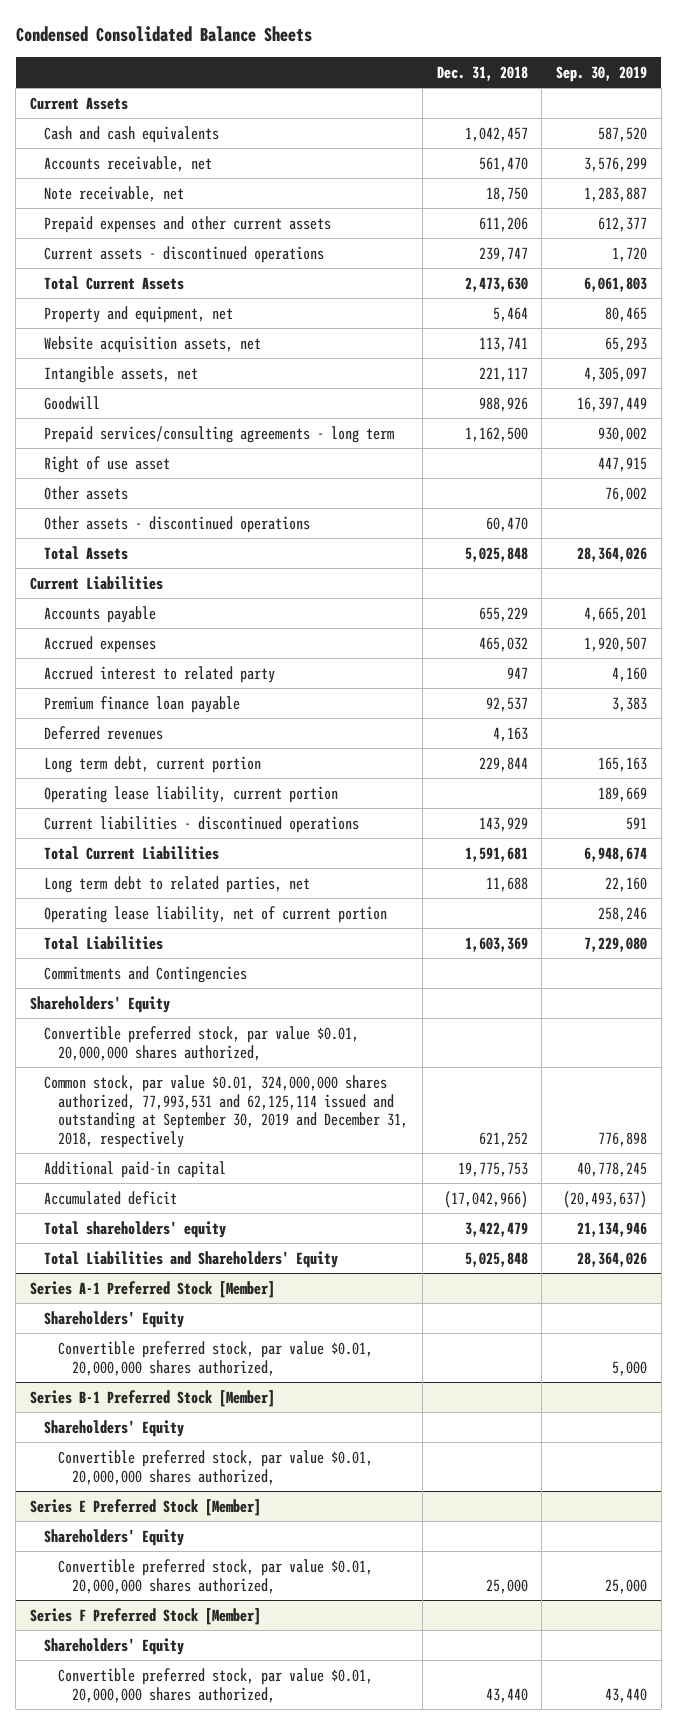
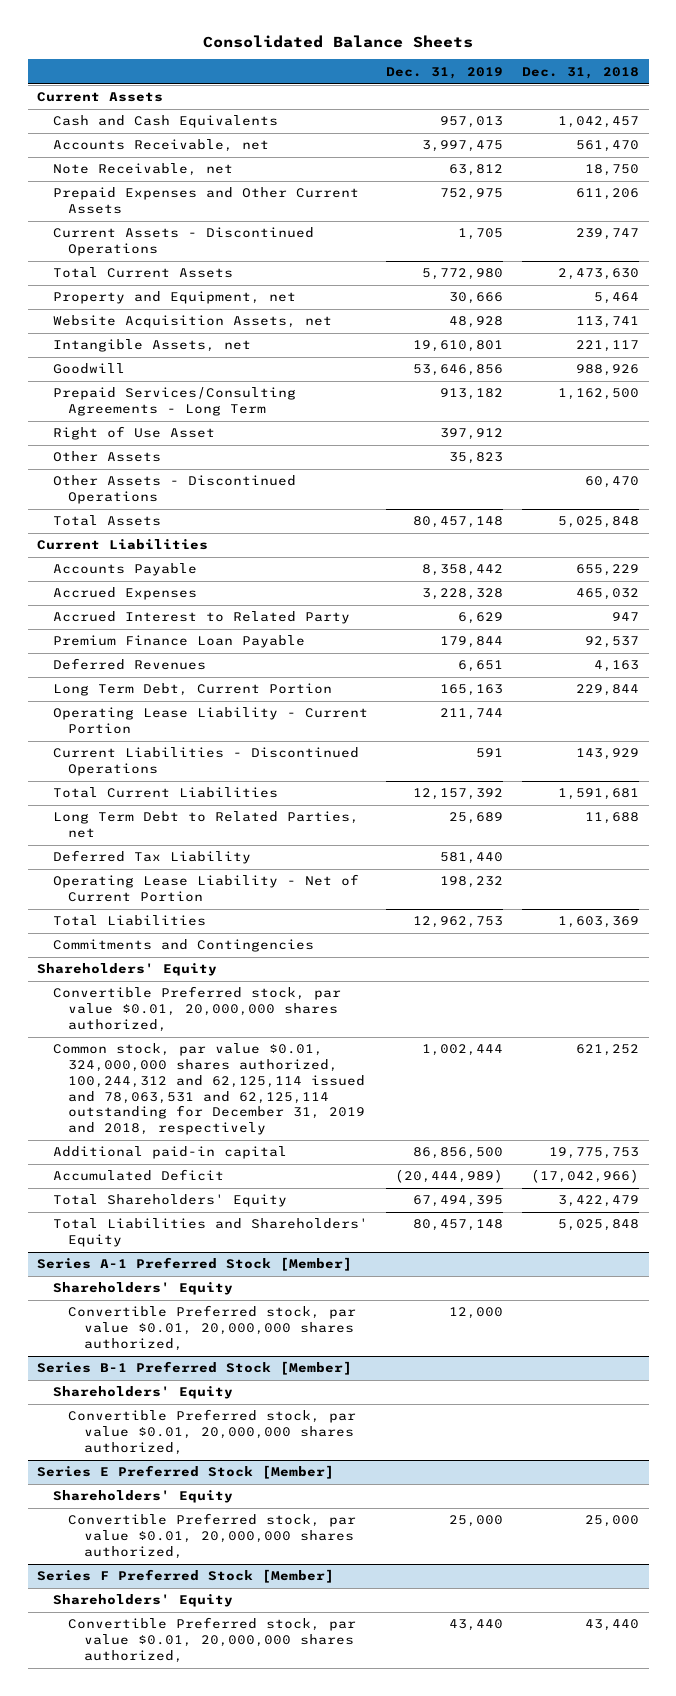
- Condensed Consolidated Balance Sheets
+ Consolidated Balance Sheets
- | Dec. 31, 2018 | Sep. 30, 2019
+ | Dec. 31, 2019 | Dec. 31, 2018
- Cash and cash equivalents | 1,042,457 | 587,520
- Accounts receivable, net | 561,470 | 3,576,299
- Note receivable, net | 18,750 | 1,283,887
- Prepaid expenses and other current assets | 611,206 | 612,377
- Current assets - discontinued operations | 239,747 | 1,720
+ Cash and Cash Equivalents | 957,013 | 1,042,457
+ Accounts Receivable, net | 3,997,475 | 561,470
+ Note Receivable, net | 63,812 | 18,750
+ Prepaid Expenses and Other Current Assets | 752,975 | 611,206
+ Current Assets - Discontinued Operations | 1,705 | 239,747
- Property and equipment, net | 5,464 | 80,465
- Website acquisition assets, net | 113,741 | 65,293
- Intangible assets, net | 221,117 | 4,305,097
+ Property and Equipment, net | 30,666 | 5,464
+ Website Acquisition Assets, net | 48,928 | 113,741
+ Intangible Assets, net | 19,610,801 | 221,117
- Prepaid services/consulting agreements - long term | 1,162,500 | 930,002
- Right of use asset | | 447,915
- Other assets | | 76,002
- Other assets - discontinued operations | 60,470 |
+ Prepaid Services/Consulting Agreements - Long Term | 913,182 | 1,162,500
+ Right of Use Asset | 397,912 |
+ Other Assets | 35,823 |
+ Other Assets - Discontinued Operations | | 60,470
- Accounts payable | 655,229 | 4,665,201
- Accrued expenses | 465,032 | 1,920,507
- Accrued interest to related party | 947 | 4,160
- Premium finance loan payable | 92,537 | 3,383
- Deferred revenues | 4,163 |
- Long term debt, current portion | 229,844 | 165,163
- Operating lease liability, current portion | | 189,669
- Current liabilities - discontinued operations | 143,929 | 591
+ Accounts Payable | 8,358,442 | 655,229
+ Accrued Expenses | 3,228,328 | 465,032
+ Accrued Interest to Related Party | 6,629 | 947
+ Premium Finance Loan Payable | 179,844 | 92,537
+ Deferred Revenues | 6,651 | 4,163
+ Long Term Debt, Current Portion | 165,163 | 229,844
+ Operating Lease Liability - Current Portion | 211,744 |
+ Current Liabilities - Discontinued Operations | 591 | 143,929
- Long term debt to related parties, net | 11,688 | 22,160
- Operating lease liability, net of current portion | | 258,246
+ Long Term Debt to Related Parties, net | 25,689 | 11,688
+ Deferred Tax Liability | 581,440 |
+ Operating Lease Liability - Net of Current Portion | 198,232 |
- Convertible preferred stock, par value $0.01, 20,000,000 shares authorized,
- Common stock, par value $0.01, 324,000,000 shares authorized, 77,993,531 and 62,125,114 issued and outstanding at September 30, 2019 and December 31, 2018, respectively | 621,252 | 776,898
+ Convertible Preferred stock, par value $0.01, 20,000,000 shares authorized,
+ Common stock, par value $0.01, 324,000,000 shares authorized, 100,244,312 and 62,125,114 issued and 78,063,531 and 62,125,114 outstanding for December 31, 2019 and 2018, respectively | 1,002,444 | 621,252
- Accumulated deficit | (17,042,966) | (20,493,637)
- Total shareholders' equity | 3,422,479 | 21,134,946
+ Accumulated Deficit | (20,444,989) | (17,042,966)
+ Total Shareholders' Equity | 67,494,395 | 3,422,479
@ Series A-1 Preferred Stock [Member]
- Convertible preferred stock, par value $0.01, 20,000,000 shares authorized, | | 5,000
+ Convertible Preferred stock, par value $0.01, 20,000,000 shares authorized, | 12,000 |
@ Series B-1 Preferred Stock [Member]
- Convertible preferred stock, par value $0.01, 20,000,000 shares authorized,
+ Convertible Preferred stock, par value $0.01, 20,000,000 shares authorized,
@ Series E Preferred Stock [Member]
- Convertible preferred stock, par value $0.01, 20,000,000 shares authorized, | 25,000 | 25,000
+ Convertible Preferred stock, par value $0.01, 20,000,000 shares authorized, | 25,000 | 25,000
@ Series F Preferred Stock [Member]
- Convertible preferred stock, par value $0.01, 20,000,000 shares authorized, | 43,440 | 43,440
+ Convertible Preferred stock, par value $0.01, 20,000,000 shares authorized, | 43,440 | 43,440

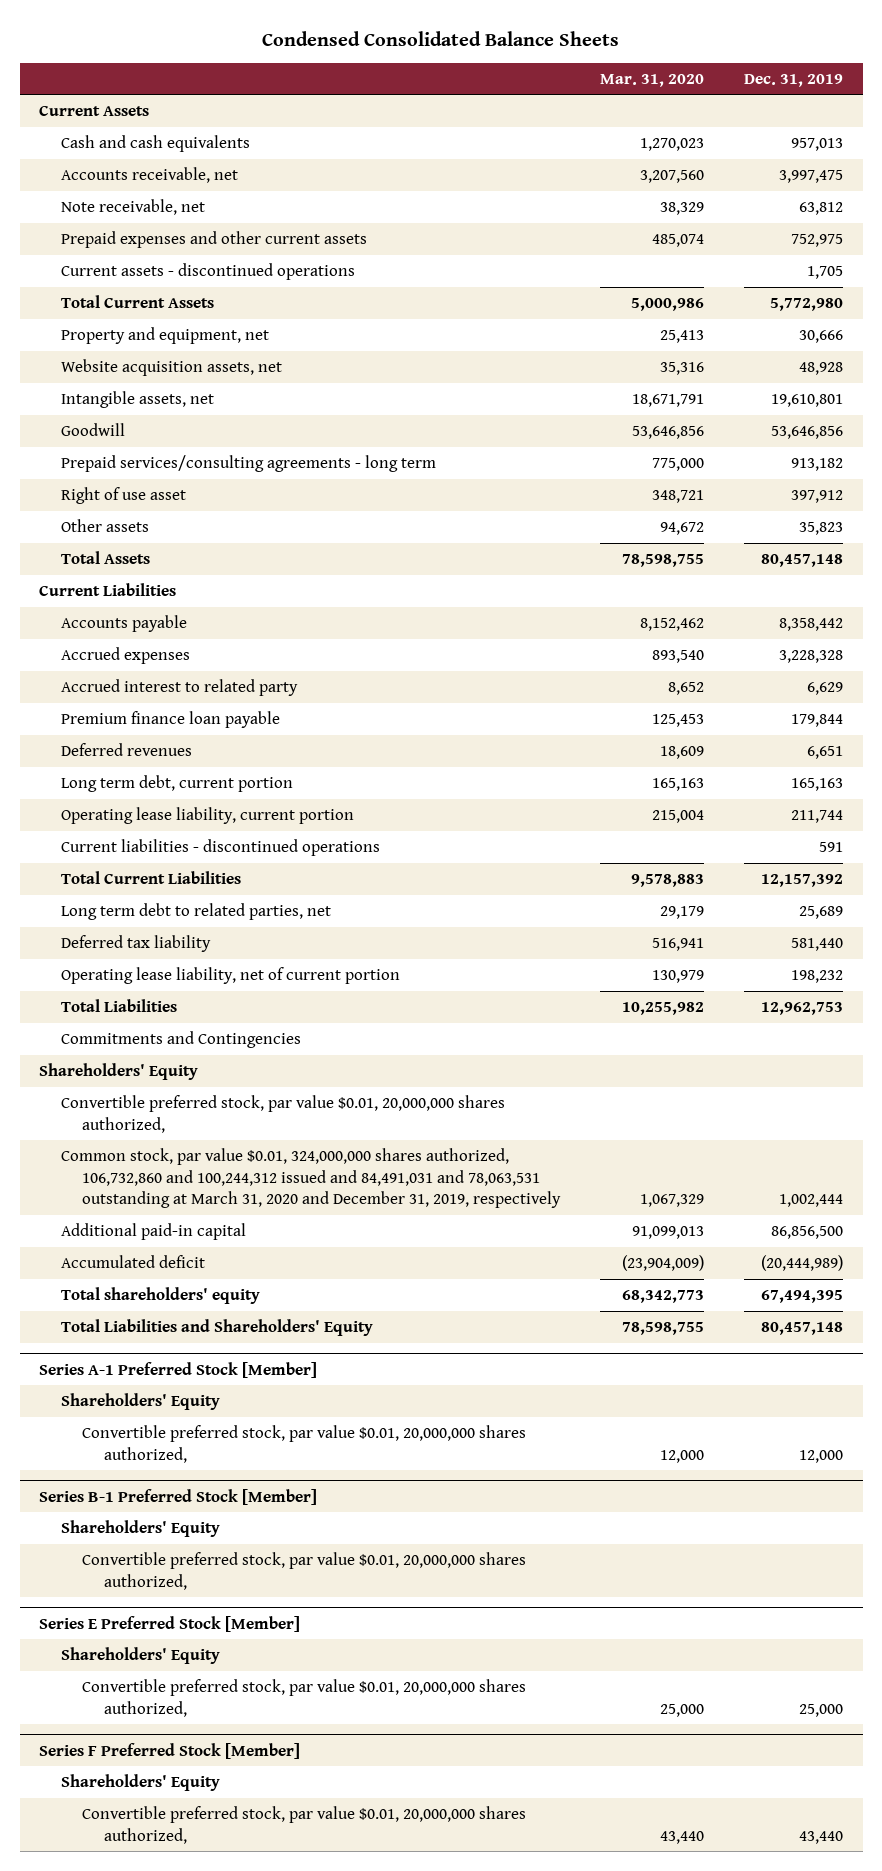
- Consolidated Balance Sheets
+ Condensed Consolidated Balance Sheets
- | Dec. 31, 2019 | Dec. 31, 2018
+ | Mar. 31, 2020 | Dec. 31, 2019
- Cash and Cash Equivalents | 957,013 | 1,042,457
- Accounts Receivable, net | 3,997,475 | 561,470
- Note Receivable, net | 63,812 | 18,750
- Prepaid Expenses and Other Current Assets | 752,975 | 611,206
- Current Assets - Discontinued Operations | 1,705 | 239,747
+ Cash and cash equivalents | 1,270,023 | 957,013
+ Accounts receivable, net | 3,207,560 | 3,997,475
+ Note receivable, net | 38,329 | 63,812
+ Prepaid expenses and other current assets | 485,074 | 752,975
+ Current assets - discontinued operations | | 1,705
- Property and Equipment, net | 30,666 | 5,464
- Website Acquisition Assets, net | 48,928 | 113,741
- Intangible Assets, net | 19,610,801 | 221,117
+ Property and equipment, net | 25,413 | 30,666
+ Website acquisition assets, net | 35,316 | 48,928
+ Intangible assets, net | 18,671,791 | 19,610,801
- Prepaid Services/Consulting Agreements - Long Term | 913,182 | 1,162,500
- Right of Use Asset | 397,912 |
- Other Assets | 35,823 |
- Other Assets - Discontinued Operations | | 60,470
+ Prepaid services/consulting agreements - long term | 775,000 | 913,182
+ Right of use asset | 348,721 | 397,912
+ Other assets | 94,672 | 35,823
- Accounts Payable | 8,358,442 | 655,229
- Accrued Expenses | 3,228,328 | 465,032
- Accrued Interest to Related Party | 6,629 | 947
- Premium Finance Loan Payable | 179,844 | 92,537
- Deferred Revenues | 6,651 | 4,163
- Long Term Debt, Current Portion | 165,163 | 229,844
- Operating Lease Liability - Current Portion | 211,744 |
- Current Liabilities - Discontinued Operations | 591 | 143,929
+ Accounts payable | 8,152,462 | 8,358,442
+ Accrued expenses | 893,540 | 3,228,328
+ Accrued interest to related party | 8,652 | 6,629
+ Premium finance loan payable | 125,453 | 179,844
+ Deferred revenues | 18,609 | 6,651
+ Long term debt, current portion | 165,163 | 165,163
+ Operating lease liability, current portion | 215,004 | 211,744
+ Current liabilities - discontinued operations | | 591
- Long Term Debt to Related Parties, net | 25,689 | 11,688
- Deferred Tax Liability | 581,440 |
- Operating Lease Liability - Net of Current Portion | 198,232 |
+ Long term debt to related parties, net | 29,179 | 25,689
+ Deferred tax liability | 516,941 | 581,440
+ Operating lease liability, net of current portion | 130,979 | 198,232
- Convertible Preferred stock, par value $0.01, 20,000,000 shares authorized,
- Common stock, par value $0.01, 324,000,000 shares authorized, 100,244,312 and 62,125,114 issued and 78,063,531 and 62,125,114 outstanding for December 31, 2019 and 2018, respectively | 1,002,444 | 621,252
+ Convertible preferred stock, par value $0.01, 20,000,000 shares authorized,
+ Common stock, par value $0.01, 324,000,000 shares authorized, 106,732,860 and 100,244,312 issued and 84,491,031 and 78,063,531 outstanding at March 31, 2020 and December 31, 2019, respectively | 1,067,329 | 1,002,444
- Accumulated Deficit | (20,444,989) | (17,042,966)
- Total Shareholders' Equity | 67,494,395 | 3,422,479
+ Accumulated deficit | (23,904,009) | (20,444,989)
+ Total shareholders' equity | 68,342,773 | 67,494,395
@ Series A-1 Preferred Stock [Member]
- Convertible Preferred stock, par value $0.01, 20,000,000 shares authorized, | 12,000 |
+ Convertible preferred stock, par value $0.01, 20,000,000 shares authorized, | 12,000 | 12,000
@ Series B-1 Preferred Stock [Member]
- Convertible Preferred stock, par value $0.01, 20,000,000 shares authorized,
+ Convertible preferred stock, par value $0.01, 20,000,000 shares authorized,
@ Series E Preferred Stock [Member]
- Convertible Preferred stock, par value $0.01, 20,000,000 shares authorized, | 25,000 | 25,000
+ Convertible preferred stock, par value $0.01, 20,000,000 shares authorized, | 25,000 | 25,000
@ Series F Preferred Stock [Member]
- Convertible Preferred stock, par value $0.01, 20,000,000 shares authorized, | 43,440 | 43,440
+ Convertible preferred stock, par value $0.01, 20,000,000 shares authorized, | 43,440 | 43,440

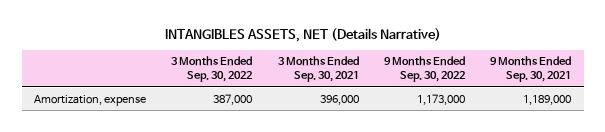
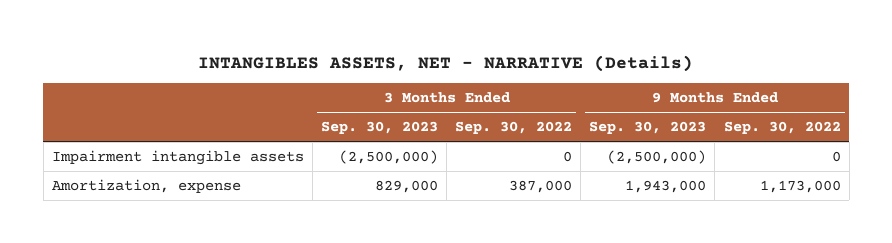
- INTANGIBLES ASSETS, NET (Details Narrative)
+ INTANGIBLES ASSETS, NET - NARRATIVE (Details)
- | 3 Months Ended Sep. 30, 2022 | 3 Months Ended Sep. 30, 2021 | 9 Months Ended Sep. 30, 2022 | 9 Months Ended Sep. 30, 2021
+ | 3 Months Ended Sep. 30, 2023 | 3 Months Ended Sep. 30, 2022 | 9 Months Ended Sep. 30, 2023 | 9 Months Ended Sep. 30, 2022
+ Impairment intangible assets | (2,500,000) | 0 | (2,500,000) | 0

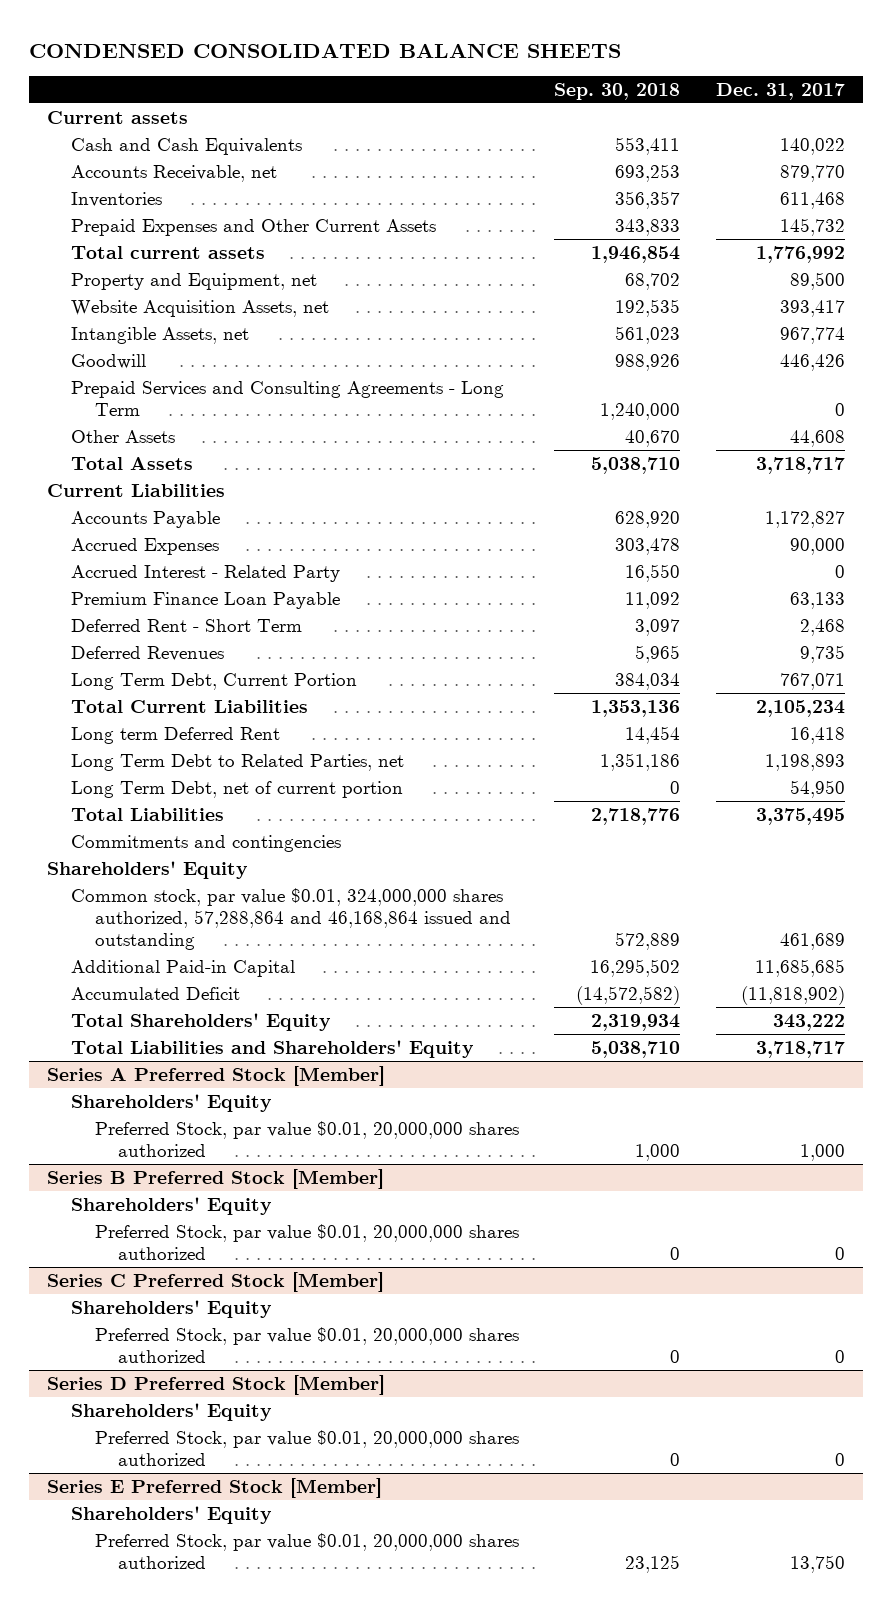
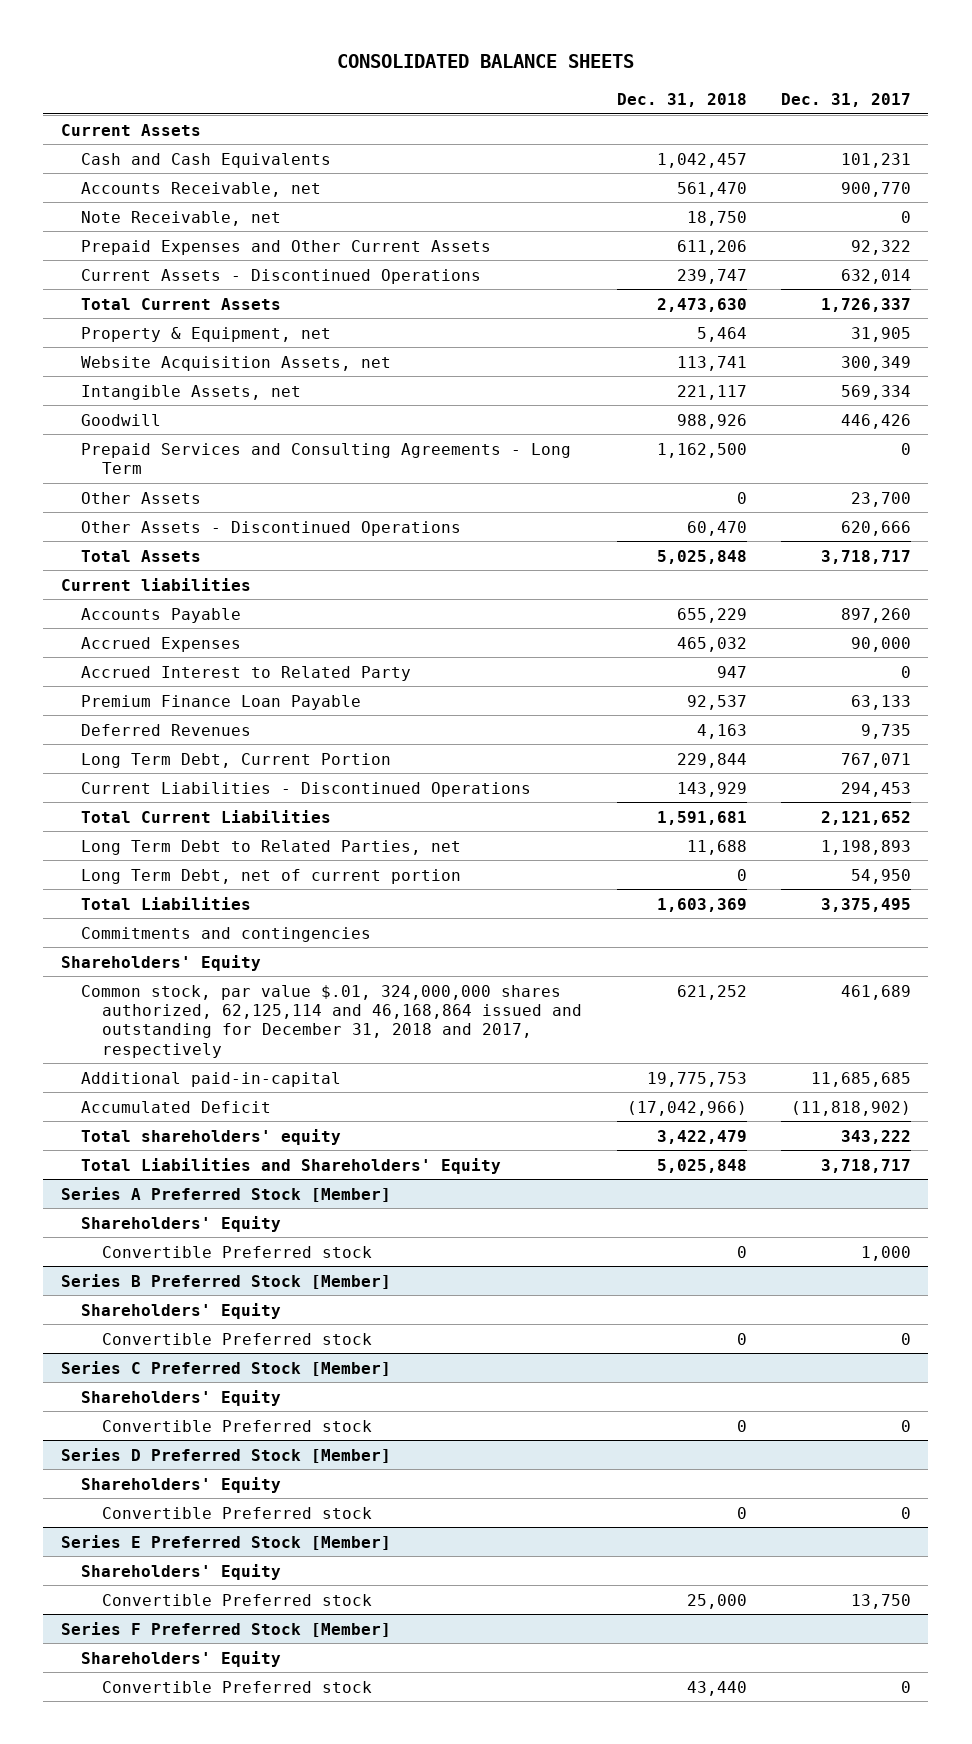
- CONDENSED CONSOLIDATED BALANCE SHEETS
+ CONSOLIDATED BALANCE SHEETS
- | Sep. 30, 2018 | Dec. 31, 2017
+ | Dec. 31, 2018 | Dec. 31, 2017
- Current assets
- Cash and Cash Equivalents | 553,411 | 140,022
- Accounts Receivable, net | 693,253 | 879,770
- Inventories | 356,357 | 611,468
- Prepaid Expenses and Other Current Assets | 343,833 | 145,732
- Total current assets | 1,946,854 | 1,776,992
- Property and Equipment, net | 68,702 | 89,500
- Website Acquisition Assets, net | 192,535 | 393,417
- Intangible Assets, net | 561,023 | 967,774
+ Current Assets
+ Cash and Cash Equivalents | 1,042,457 | 101,231
+ Accounts Receivable, net | 561,470 | 900,770
+ Note Receivable, net | 18,750 | 0
+ Prepaid Expenses and Other Current Assets | 611,206 | 92,322
+ Current Assets - Discontinued Operations | 239,747 | 632,014
+ Total Current Assets | 2,473,630 | 1,726,337
+ Property & Equipment, net | 5,464 | 31,905
+ Website Acquisition Assets, net | 113,741 | 300,349
+ Intangible Assets, net | 221,117 | 569,334
- Other Assets | 40,670 | 44,608
+ Other Assets | 0 | 23,700
+ Other Assets - Discontinued Operations | 60,470 | 620,666
- Current Liabilities
- Accounts Payable | 628,920 | 1,172,827
+ Current liabilities
+ Accounts Payable | 655,229 | 897,260
- Accrued Interest - Related Party | 16,550 | 0
+ Accrued Interest to Related Party | 947 | 0
- Deferred Rent - Short Term | 3,097 | 2,468
- Total Current Liabilities | 1,353,136 | 2,105,234
- Long term Deferred Rent | 14,454 | 16,418
+ Current Liabilities - Discontinued Operations | 143,929 | 294,453
+ Total Current Liabilities | 1,591,681 | 2,121,652
- Common stock, par value $0.01, 324,000,000 shares authorized, 57,288,864 and 46,168,864 issued and outstanding | 572,889 | 461,689
- Additional Paid-in Capital | 16,295,502 | 11,685,685
+ Common stock, par value $.01, 324,000,000 shares authorized, 62,125,114 and 46,168,864 issued and outstanding for December 31, 2018 and 2017, respectively | 621,252 | 461,689
+ Additional paid-in-capital | 19,775,753 | 11,685,685
- Total Shareholders' Equity | 2,319,934 | 343,222
+ Total shareholders' equity | 3,422,479 | 343,222
@ Series A Preferred Stock [Member]
- Preferred Stock, par value $0.01, 20,000,000 shares authorized | 1,000 | 1,000
+ Convertible Preferred stock | 0 | 1,000
@ Series B Preferred Stock [Member]
- Preferred Stock, par value $0.01, 20,000,000 shares authorized | 0 | 0
+ Convertible Preferred stock | 0 | 0
@ Series C Preferred Stock [Member]
- Preferred Stock, par value $0.01, 20,000,000 shares authorized | 0 | 0
+ Convertible Preferred stock | 0 | 0
@ Series D Preferred Stock [Member]
- Preferred Stock, par value $0.01, 20,000,000 shares authorized | 0 | 0
+ Convertible Preferred stock | 0 | 0
@ Series E Preferred Stock [Member]
- Preferred Stock, par value $0.01, 20,000,000 shares authorized | 23,125 | 13,750
+ Convertible Preferred stock | 25,000 | 13,750
+ Series F Preferred Stock [Member]
+ Shareholders' Equity
+ Convertible Preferred stock | 43,440 | 0

